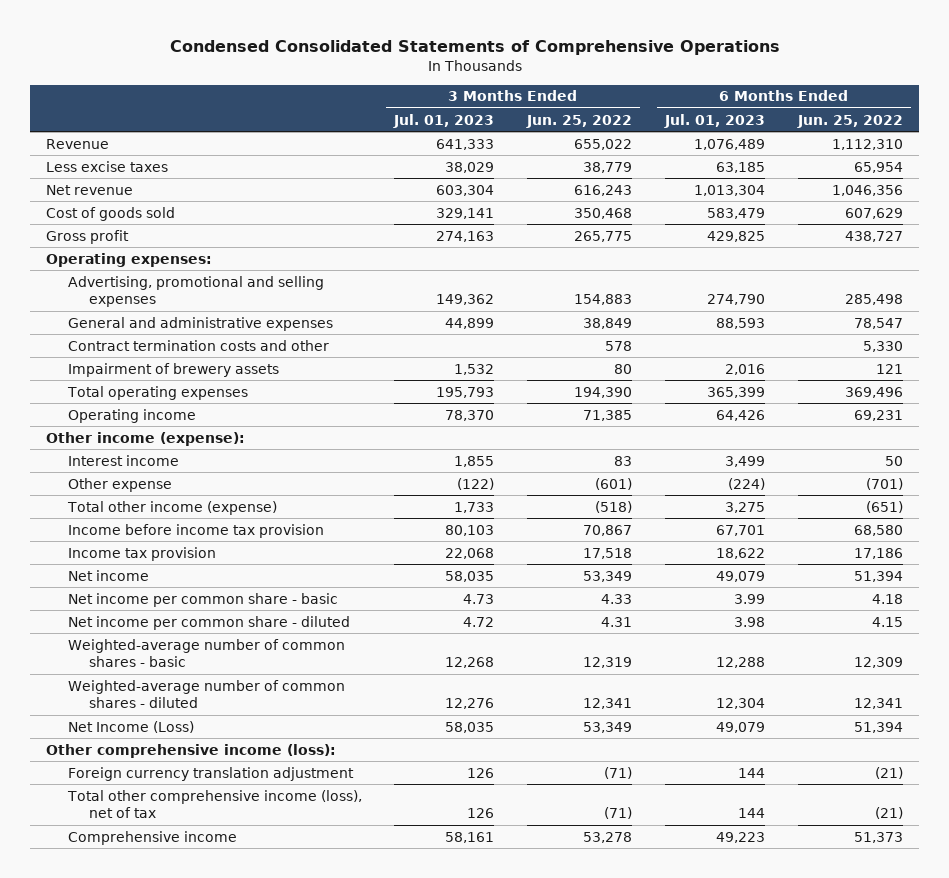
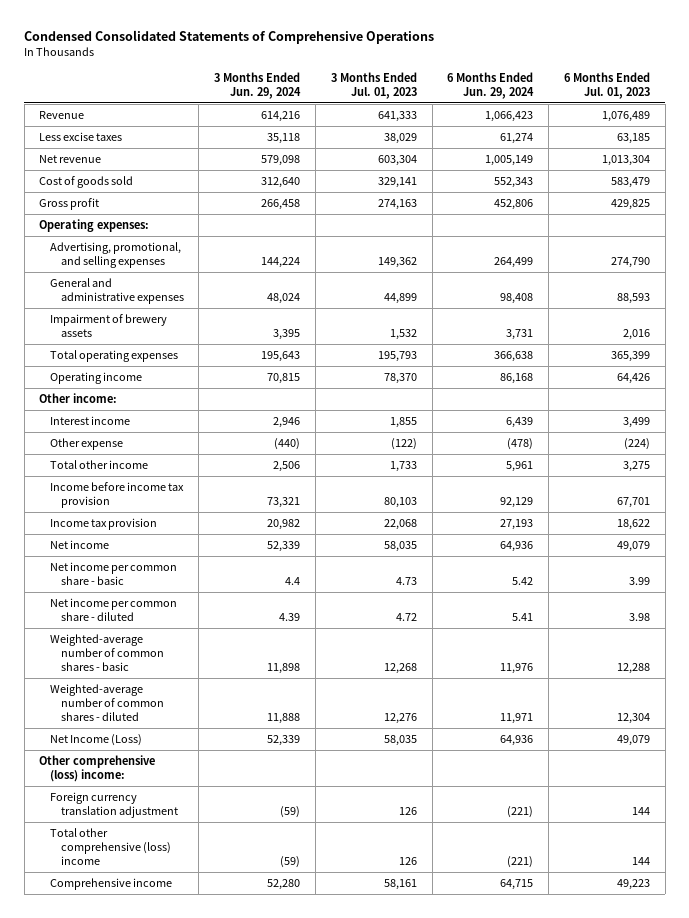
- | 3 Months Ended Jul. 01, 2023 | 3 Months Ended Jun. 25, 2022 | 6 Months Ended Jul. 01, 2023 | 6 Months Ended Jun. 25, 2022
+ | 3 Months Ended Jun. 29, 2024 | 3 Months Ended Jul. 01, 2023 | 6 Months Ended Jun. 29, 2024 | 6 Months Ended Jul. 01, 2023
- Advertising, promotional and selling expenses | 149,362 | 154,883 | 274,790 | 285,498
+ Advertising, promotional, and selling expenses | 144,224 | 149,362 | 264,499 | 274,790
- Contract termination costs and other | | 578 | | 5,330
- Other income (expense):
+ Other income:
- Total other income (expense) | 1,733 | (518) | 3,275 | (651)
+ Total other income | 2,506 | 1,733 | 5,961 | 3,275
- Other comprehensive income (loss):
+ Other comprehensive (loss) income:
- Total other comprehensive income (loss), net of tax | 126 | (71) | 144 | (21)
+ Total other comprehensive (loss) income | (59) | 126 | (221) | 144

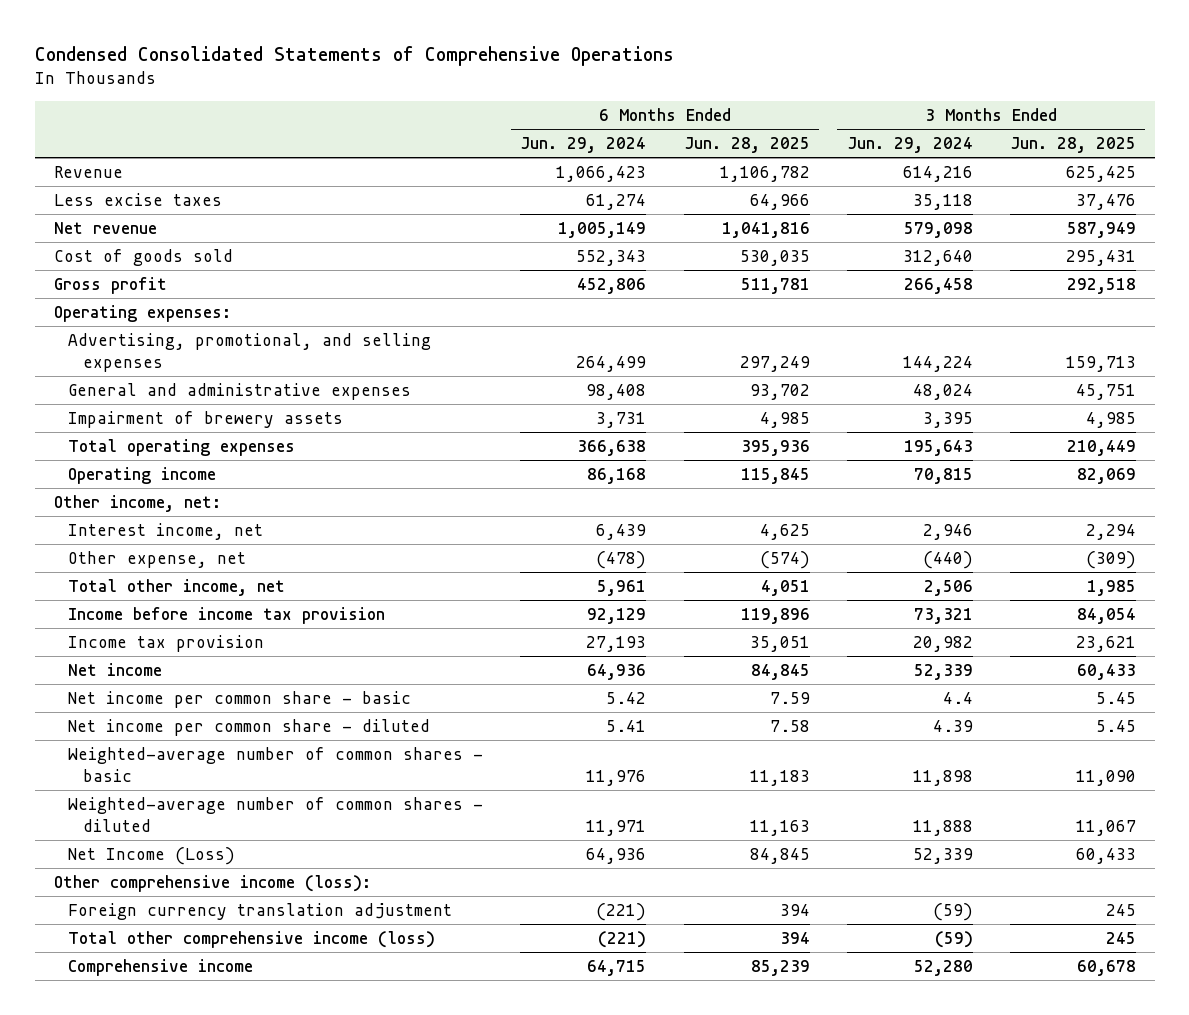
- | 3 Months Ended Jun. 29, 2024 | 3 Months Ended Jul. 01, 2023 | 6 Months Ended Jun. 29, 2024 | 6 Months Ended Jul. 01, 2023
+ | 6 Months Ended Jun. 29, 2024 | 6 Months Ended Jun. 28, 2025 | 3 Months Ended Jun. 29, 2024 | 3 Months Ended Jun. 28, 2025
- Other income:
- Interest income | 2,946 | 1,855 | 6,439 | 3,499
- Other expense | (440) | (122) | (478) | (224)
- Total other income | 2,506 | 1,733 | 5,961 | 3,275
+ Other income, net:
+ Interest income, net | 6,439 | 4,625 | 2,946 | 2,294
+ Other expense, net | (478) | (574) | (440) | (309)
+ Total other income, net | 5,961 | 4,051 | 2,506 | 1,985
- Other comprehensive (loss) income:
+ Other comprehensive income (loss):
- Total other comprehensive (loss) income | (59) | 126 | (221) | 144
+ Total other comprehensive income (loss) | (221) | 394 | (59) | 245

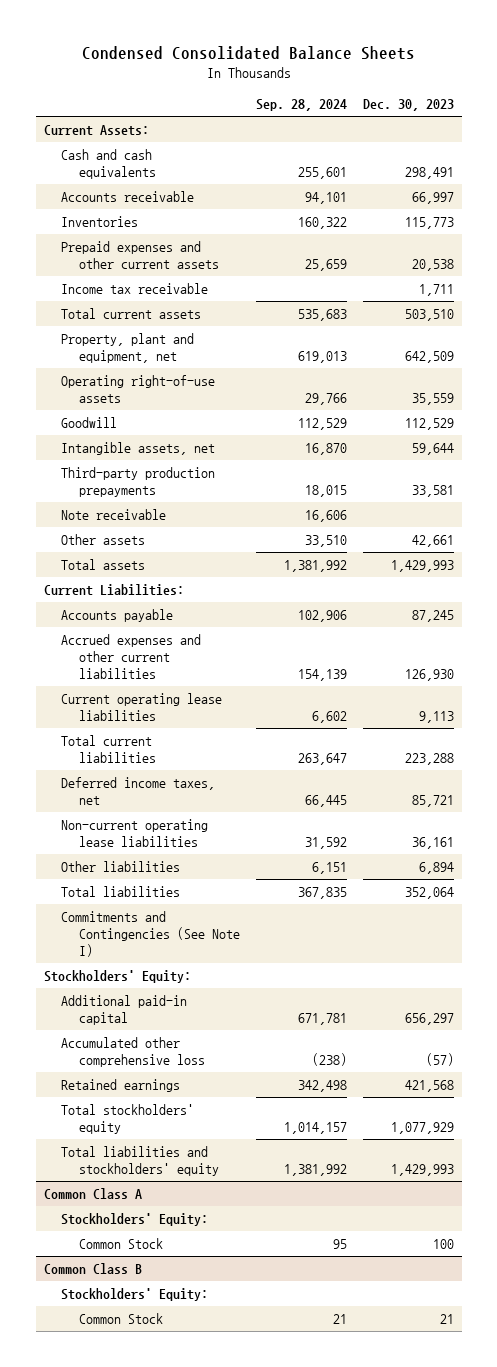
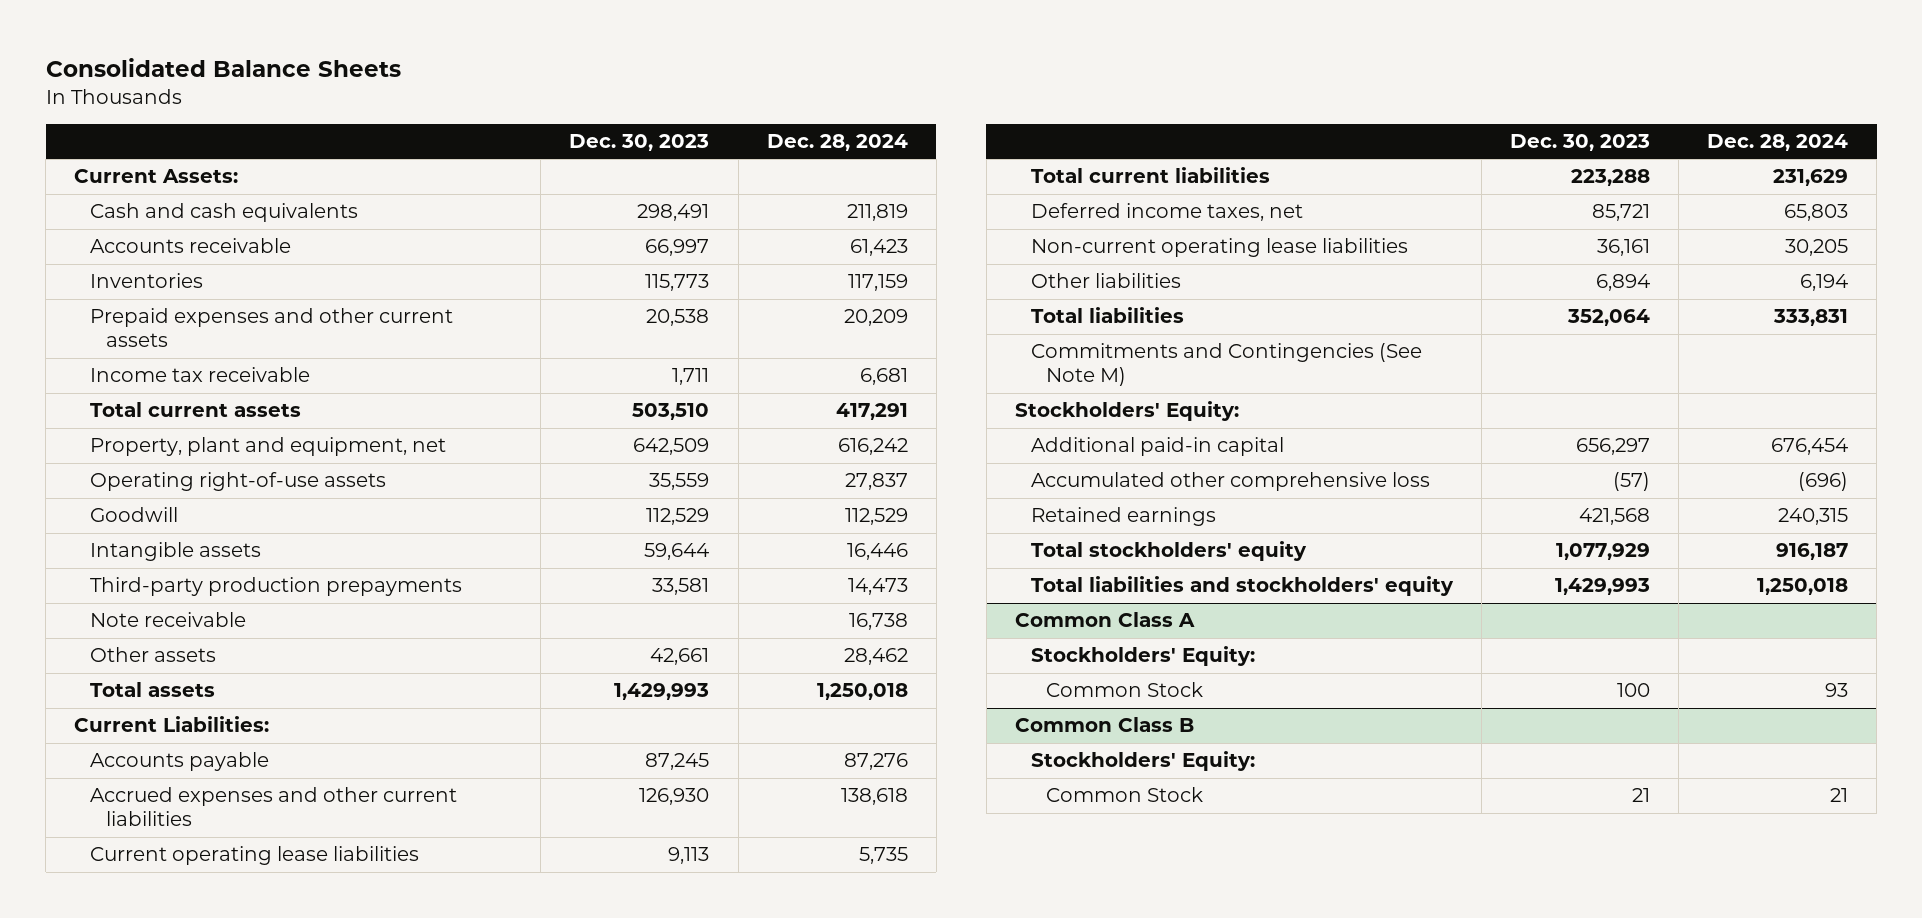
- Condensed Consolidated Balance Sheets
+ Consolidated Balance Sheets
- | Sep. 28, 2024 | Dec. 30, 2023
+ | Dec. 30, 2023 | Dec. 28, 2024
- Intangible assets, net | 16,870 | 59,644
+ Intangible assets | 59,644 | 16,446
- Commitments and Contingencies (See Note I)
+ Commitments and Contingencies (See Note M)

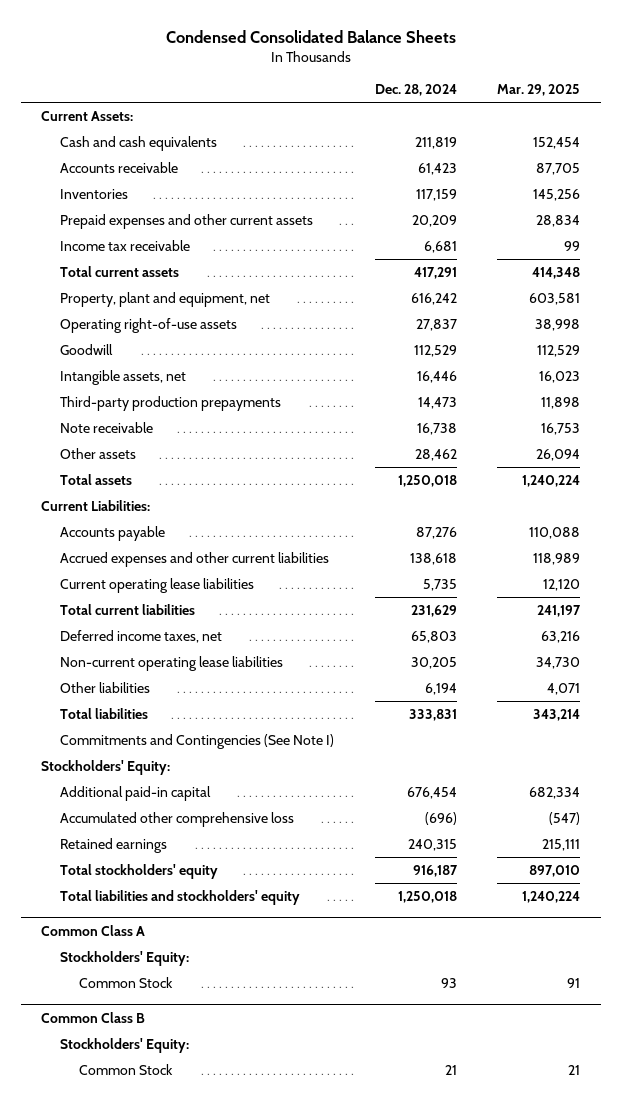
- Consolidated Balance Sheets
+ Condensed Consolidated Balance Sheets
- | Dec. 30, 2023 | Dec. 28, 2024
+ | Dec. 28, 2024 | Mar. 29, 2025
- Intangible assets | 59,644 | 16,446
+ Intangible assets, net | 16,446 | 16,023
- Commitments and Contingencies (See Note M)
+ Commitments and Contingencies (See Note I)

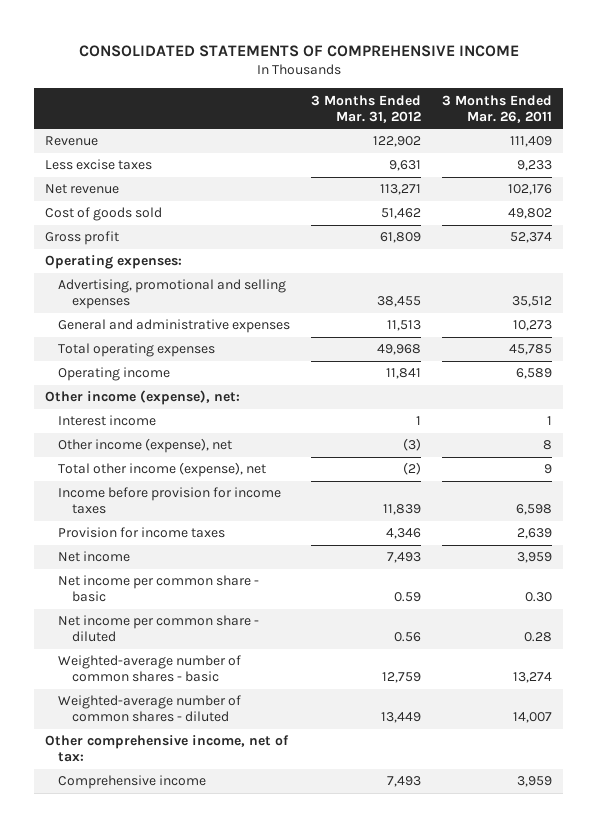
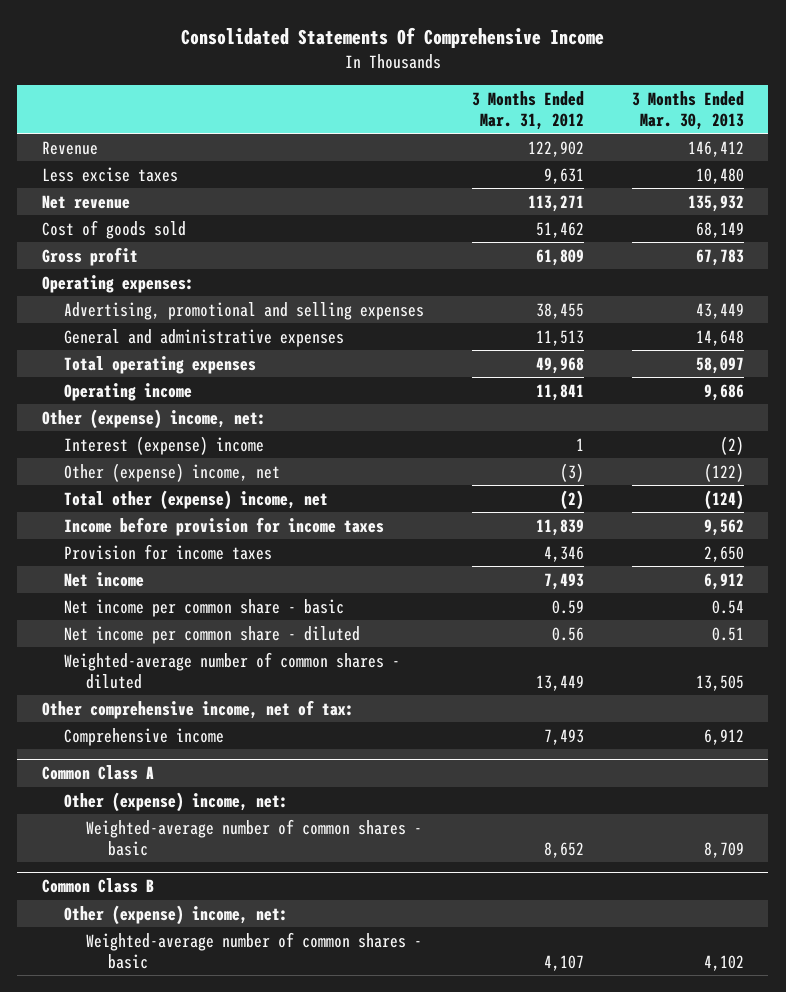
- CONSOLIDATED STATEMENTS OF COMPREHENSIVE INCOME
+ Consolidated Statements Of Comprehensive Income
- | 3 Months Ended Mar. 31, 2012 | 3 Months Ended Mar. 26, 2011
+ | 3 Months Ended Mar. 31, 2012 | 3 Months Ended Mar. 30, 2013
- Other income (expense), net:
- Interest income | 1 | 1
- Other income (expense), net | (3) | 8
- Total other income (expense), net | (2) | 9
+ Other (expense) income, net:
+ Interest (expense) income | 1 | (2)
+ Other (expense) income, net | (3) | (122)
+ Total other (expense) income, net | (2) | (124)
- Weighted-average number of common shares - basic | 12,759 | 13,274
+ Common Class A
+ Other (expense) income, net:
+ Weighted-average number of common shares - basic | 8,652 | 8,709
+ Common Class B
+ Other (expense) income, net:
+ Weighted-average number of common shares - basic | 4,107 | 4,102

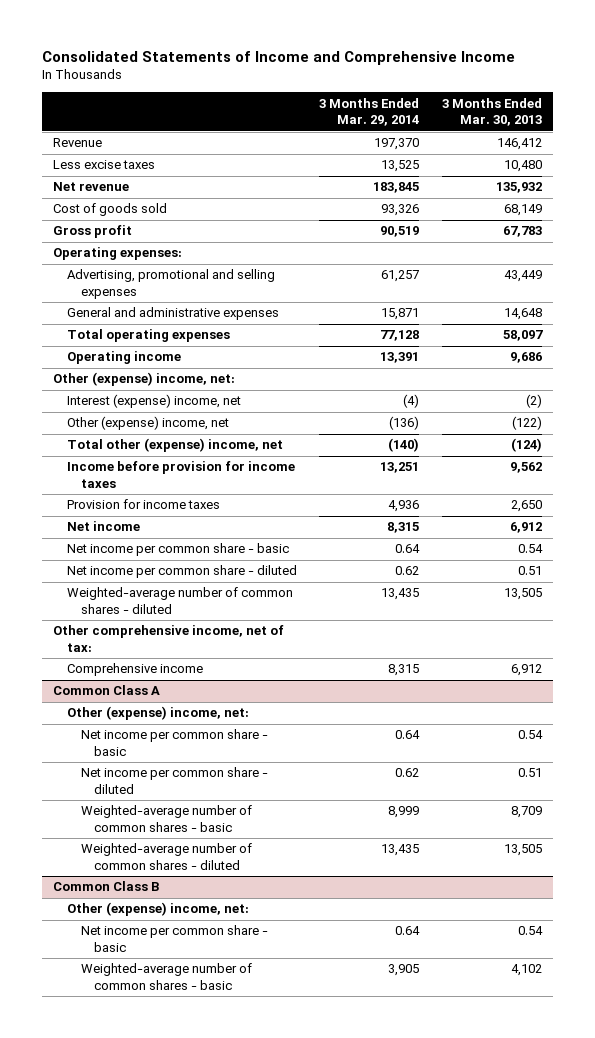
- Consolidated Statements Of Comprehensive Income
+ Consolidated Statements of Income and Comprehensive Income
- | 3 Months Ended Mar. 31, 2012 | 3 Months Ended Mar. 30, 2013
+ | 3 Months Ended Mar. 29, 2014 | 3 Months Ended Mar. 30, 2013
- Interest (expense) income | 1 | (2)
+ Interest (expense) income, net | (4) | (2)
@ Common Class A
+ Net income per common share - basic | 0.64 | 0.54
+ Net income per common share - diluted | 0.62 | 0.51
+ Weighted-average number of common shares - diluted | 13,435 | 13,505
@ Common Class B
+ Net income per common share - basic | 0.64 | 0.54

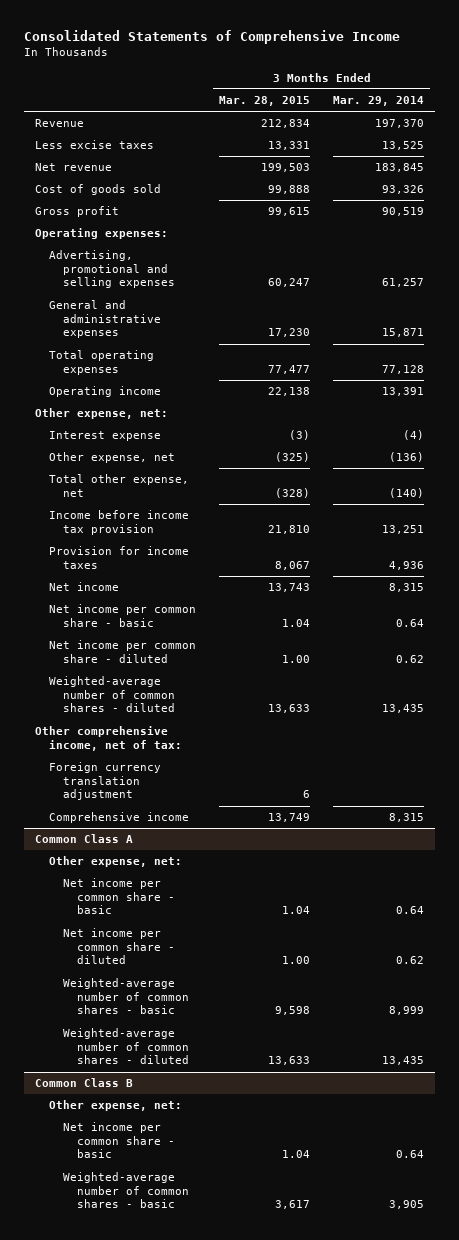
- Consolidated Statements of Income and Comprehensive Income
+ Consolidated Statements of Comprehensive Income
- | 3 Months Ended Mar. 29, 2014 | 3 Months Ended Mar. 30, 2013
+ | 3 Months Ended Mar. 28, 2015 | 3 Months Ended Mar. 29, 2014
- Other (expense) income, net:
- Interest (expense) income, net | (4) | (2)
- Other (expense) income, net | (136) | (122)
- Total other (expense) income, net | (140) | (124)
- Income before provision for income taxes | 13,251 | 9,562
+ Other expense, net:
+ Interest expense | (3) | (4)
+ Other expense, net | (325) | (136)
+ Total other expense, net | (328) | (140)
+ Income before income tax provision | 21,810 | 13,251
+ Foreign currency translation adjustment | 6 |
@ Common Class A
- Other (expense) income, net:
+ Other expense, net:
@ Common Class B
- Other (expense) income, net:
+ Other expense, net:

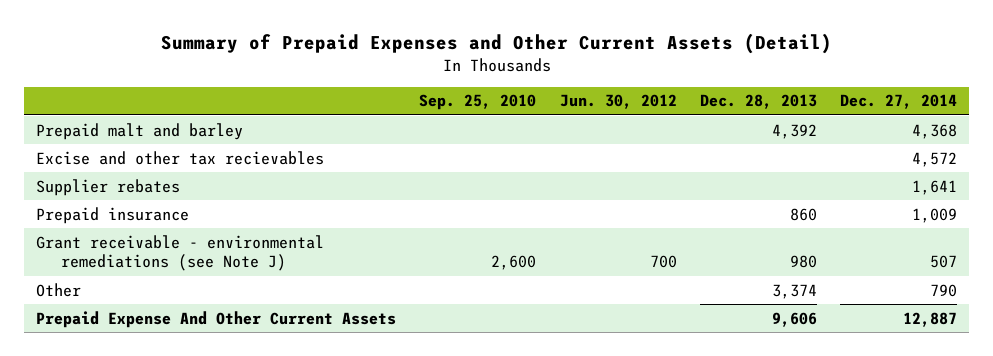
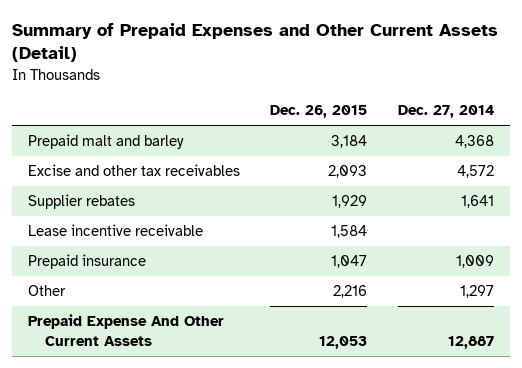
- | Sep. 25, 2010 | Jun. 30, 2012 | Dec. 28, 2013 | Dec. 27, 2014
+ | Dec. 26, 2015 | Dec. 27, 2014
- Excise and other tax recievables | | | | 4,572
+ Excise and other tax receivables | 2,093 | 4,572
+ Lease incentive receivable | 1,584 |
- Grant receivable - environmental remediations (see Note J) | 2,600 | 700 | 980 | 507
- Other | | | 3,374 | 790
+ Other | 2,216 | 1,297

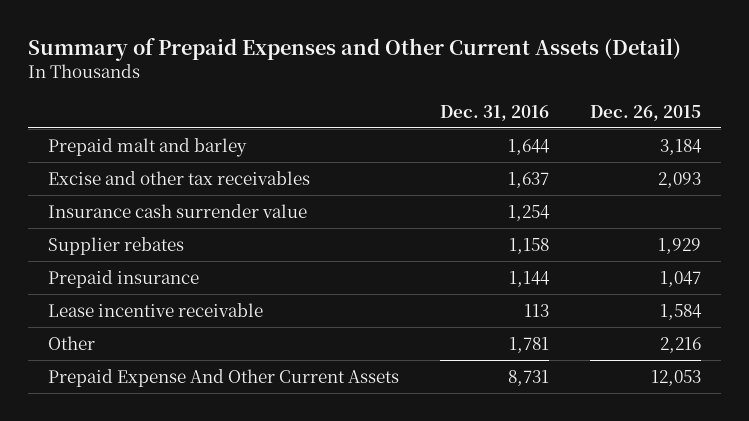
- | Dec. 26, 2015 | Dec. 27, 2014
+ | Dec. 31, 2016 | Dec. 26, 2015
+ Insurance cash surrender value | 1,254 |
moved down: Lease incentive receivable | 113 | 1,584

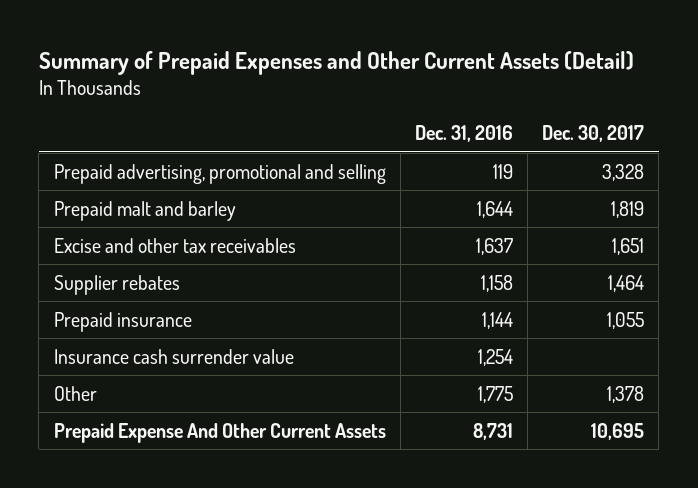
- | Dec. 31, 2016 | Dec. 26, 2015
+ | Dec. 31, 2016 | Dec. 30, 2017
+ Prepaid advertising, promotional and selling | 119 | 3,328
- Lease incentive receivable | 113 | 1,584
- Other | 1,781 | 2,216
moved down: Insurance cash surrender value | 1,254 |
+ Other | 1,775 | 1,378

